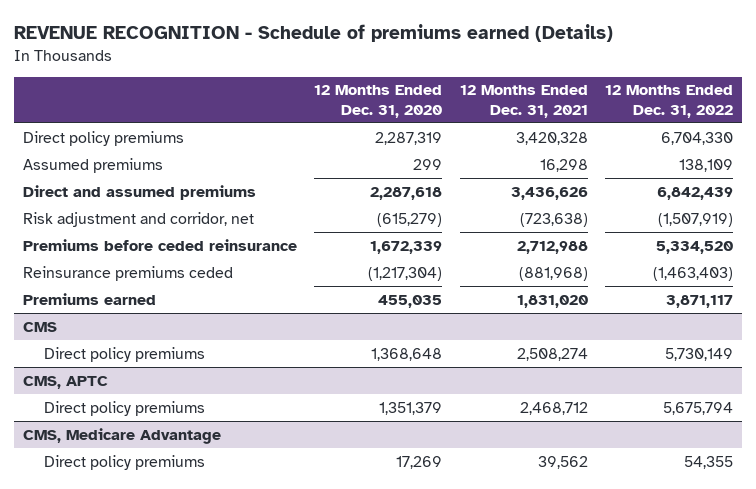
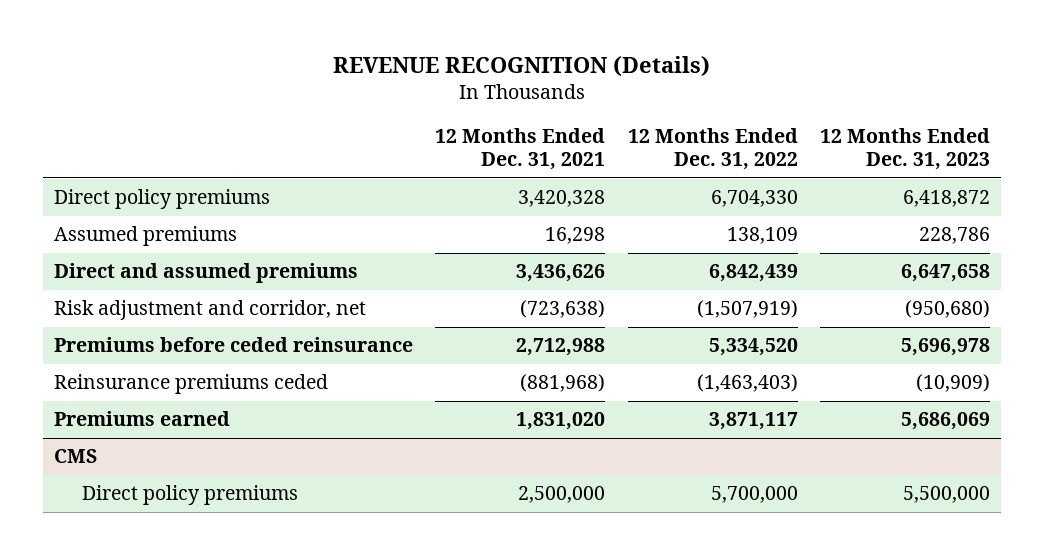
- REVENUE RECOGNITION - Schedule of premiums earned (Details)
+ REVENUE RECOGNITION (Details)
- | 12 Months Ended Dec. 31, 2020 | 12 Months Ended Dec. 31, 2021 | 12 Months Ended Dec. 31, 2022
+ | 12 Months Ended Dec. 31, 2021 | 12 Months Ended Dec. 31, 2022 | 12 Months Ended Dec. 31, 2023
@ CMS
- Direct policy premiums | 1,368,648 | 2,508,274 | 5,730,149
- CMS, APTC
- Direct policy premiums | 1,351,379 | 2,468,712 | 5,675,794
- CMS, Medicare Advantage
- Direct policy premiums | 17,269 | 39,562 | 54,355
@ CMS
+ Direct policy premiums | 2,500,000 | 5,700,000 | 5,500,000

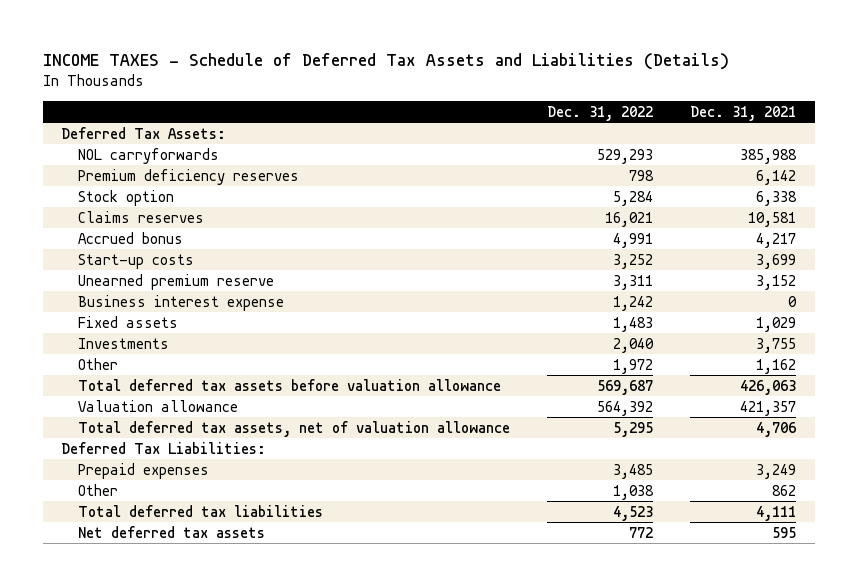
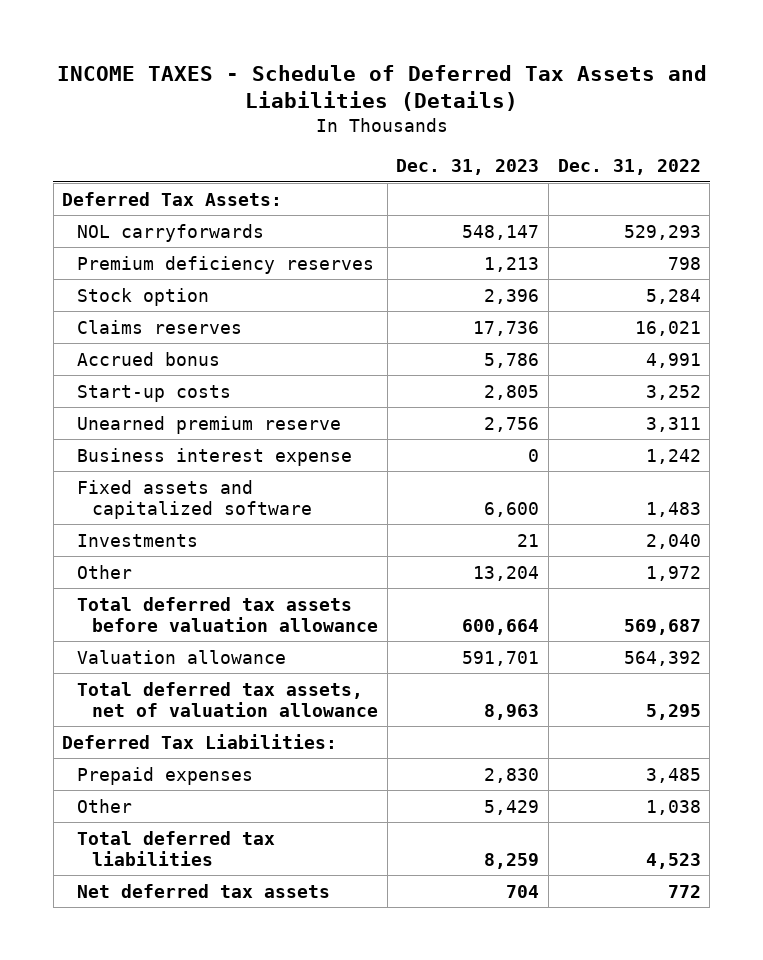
- | Dec. 31, 2022 | Dec. 31, 2021
+ | Dec. 31, 2023 | Dec. 31, 2022
- Fixed assets | 1,483 | 1,029
+ Fixed assets and capitalized software | 6,600 | 1,483

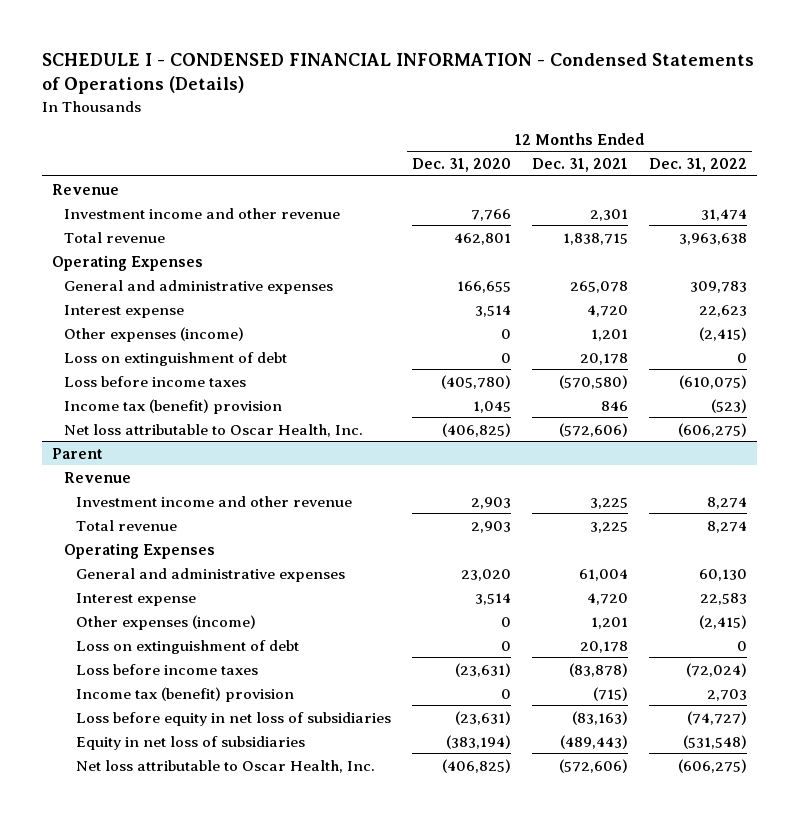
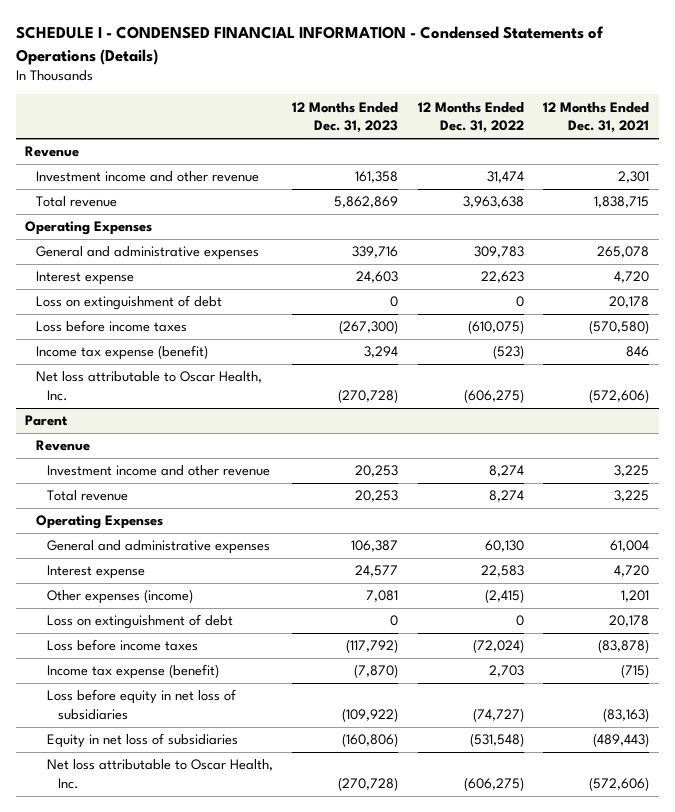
- | 12 Months Ended Dec. 31, 2020 | 12 Months Ended Dec. 31, 2021 | 12 Months Ended Dec. 31, 2022
+ | 12 Months Ended Dec. 31, 2023 | 12 Months Ended Dec. 31, 2022 | 12 Months Ended Dec. 31, 2021
- Other expenses (income) | 0 | 1,201 | (2,415)
- Income tax (benefit) provision | 1,045 | 846 | (523)
+ Income tax expense (benefit) | 3,294 | (523) | 846
@ Parent
- Income tax (benefit) provision | 0 | (715) | 2,703
+ Income tax expense (benefit) | (7,870) | 2,703 | (715)

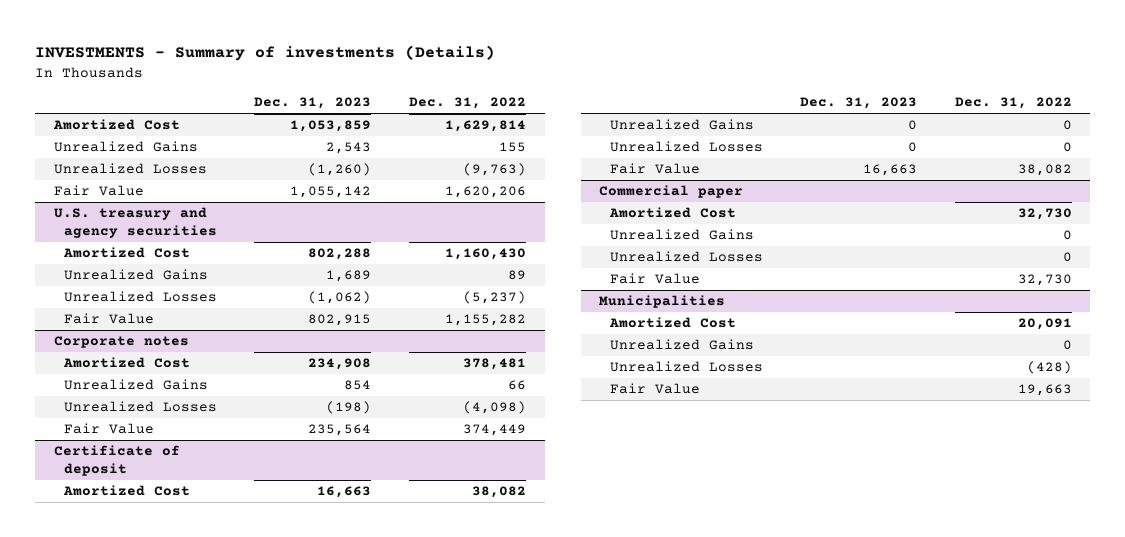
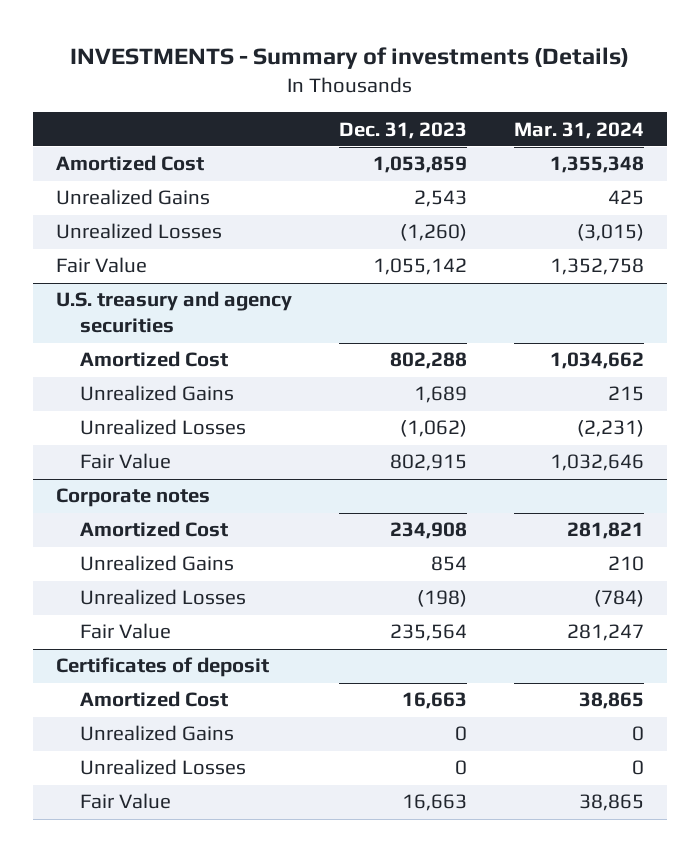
- | Dec. 31, 2023 | Dec. 31, 2022
+ | Dec. 31, 2023 | Mar. 31, 2024
- Certificate of deposit
+ Certificates of deposit
- Commercial paper
- Amortized Cost | | 32,730
- Unrealized Gains | | 0
- Unrealized Losses | | 0
- Fair Value | | 32,730
- Municipalities
- Amortized Cost | | 20,091
- Unrealized Gains | | 0
- Unrealized Losses | | (428)
- Fair Value | | 19,663

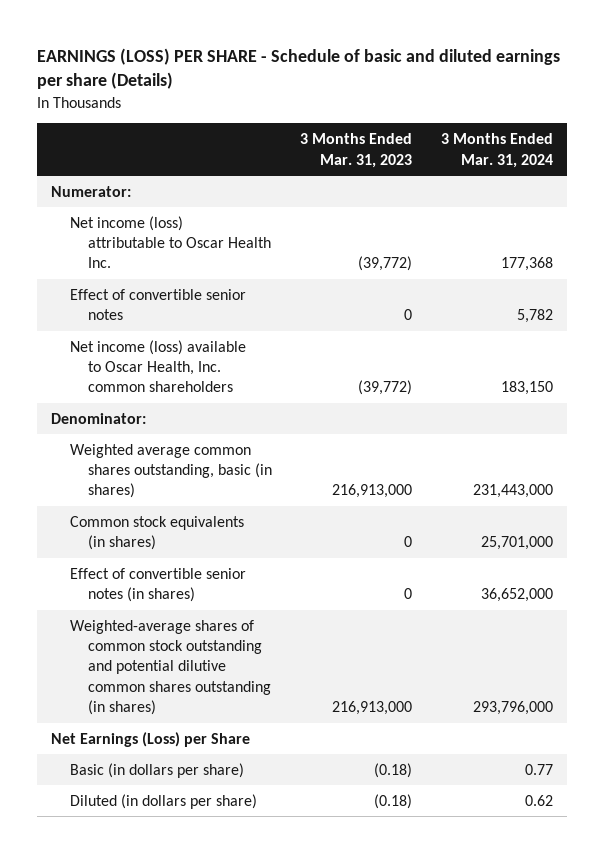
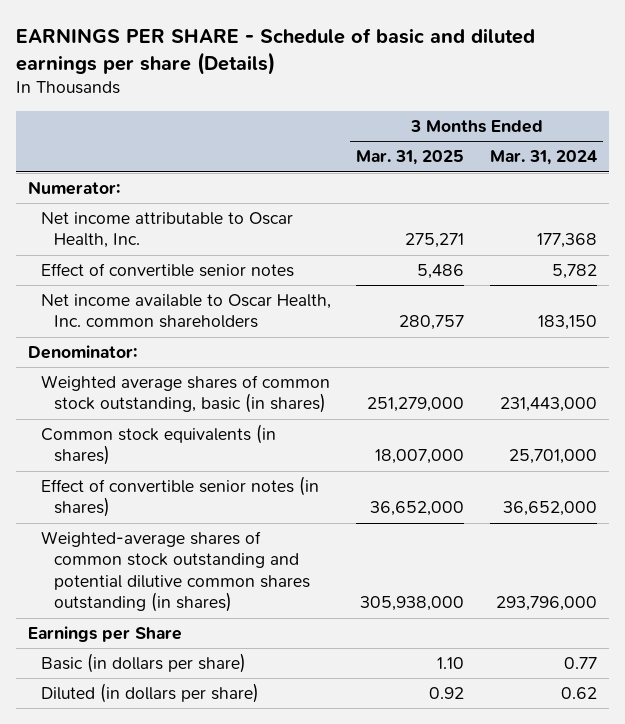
- EARNINGS (LOSS) PER SHARE - Schedule of basic and diluted earnings per share (Details)
+ EARNINGS PER SHARE - Schedule of basic and diluted earnings per share (Details)
- | 3 Months Ended Mar. 31, 2023 | 3 Months Ended Mar. 31, 2024
+ | 3 Months Ended Mar. 31, 2025 | 3 Months Ended Mar. 31, 2024
- Net income (loss) attributable to Oscar Health Inc. | (39,772) | 177,368
+ Net income attributable to Oscar Health, Inc. | 275,271 | 177,368
- Net income (loss) available to Oscar Health, Inc. common shareholders | (39,772) | 183,150
+ Net income available to Oscar Health, Inc. common shareholders | 280,757 | 183,150
- Weighted average common shares outstanding, basic (in shares) | 216,913,000 | 231,443,000
+ Weighted average shares of common stock outstanding, basic (in shares) | 251,279,000 | 231,443,000
- Net Earnings (Loss) per Share
+ Earnings per Share

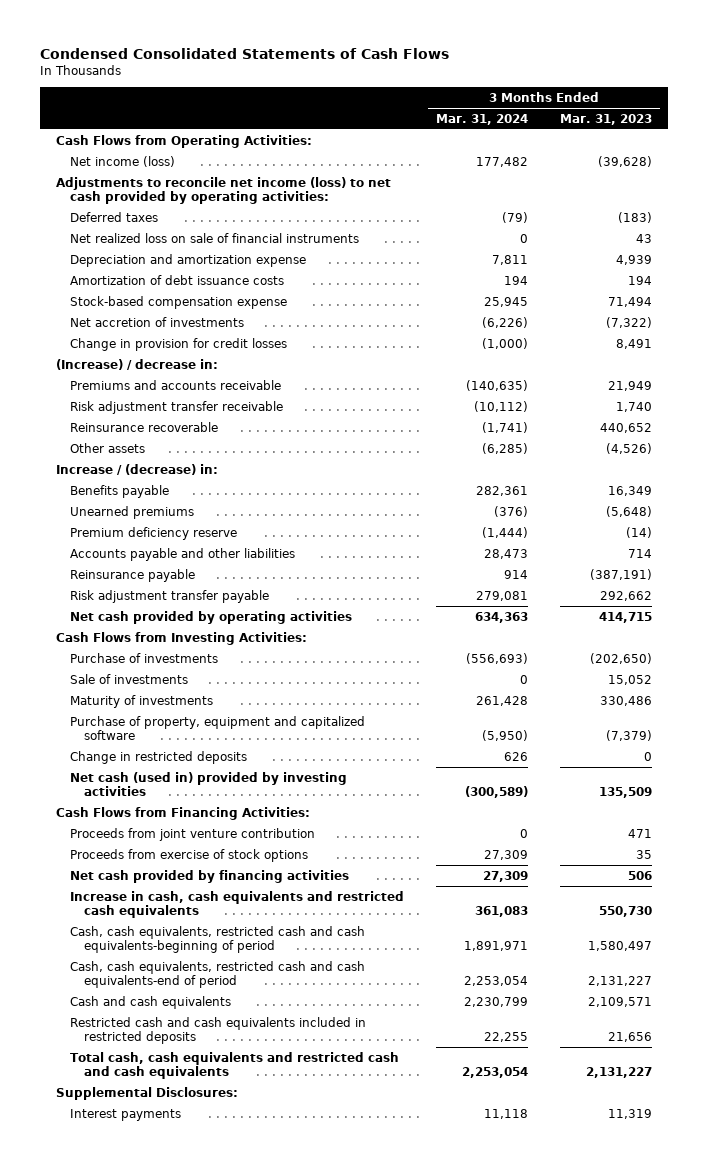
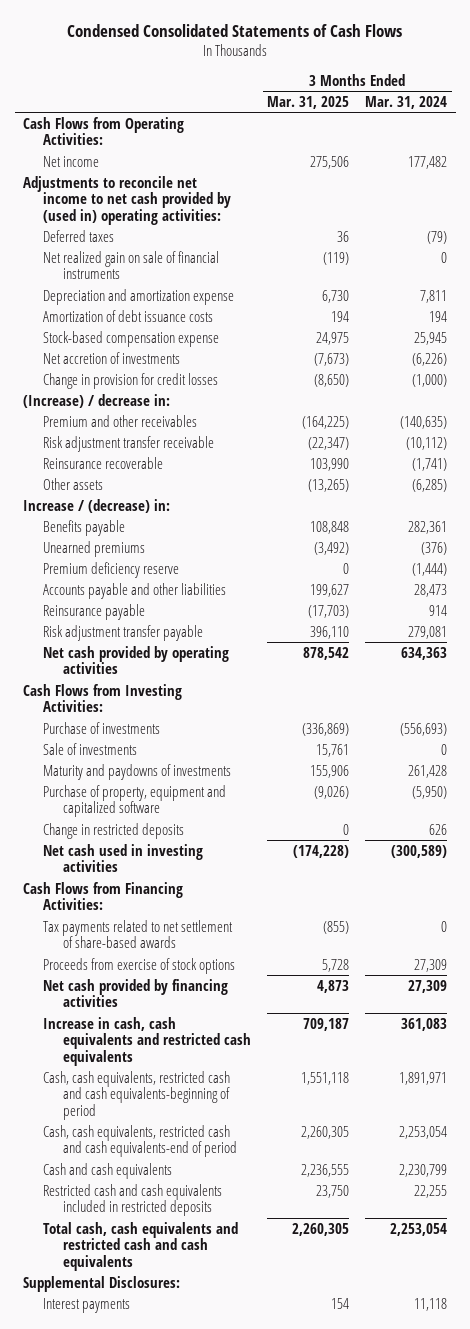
- | 3 Months Ended Mar. 31, 2024 | 3 Months Ended Mar. 31, 2023
+ | 3 Months Ended Mar. 31, 2025 | 3 Months Ended Mar. 31, 2024
- Net income (loss) | 177,482 | (39,628)
- Adjustments to reconcile net income (loss) to net cash provided by operating activities:
+ Net income | 275,506 | 177,482
+ Adjustments to reconcile net income to net cash provided by (used in) operating activities:
- Net realized loss on sale of financial instruments | 0 | 43
+ Net realized gain on sale of financial instruments | (119) | 0
- Premiums and accounts receivable | (140,635) | 21,949
+ Premium and other receivables | (164,225) | (140,635)
- Maturity of investments | 261,428 | 330,486
+ Maturity and paydowns of investments | 155,906 | 261,428
- Net cash (used in) provided by investing activities | (300,589) | 135,509
+ Net cash used in investing activities | (174,228) | (300,589)
- Proceeds from joint venture contribution | 0 | 471
+ Tax payments related to net settlement of share-based awards | (855) | 0

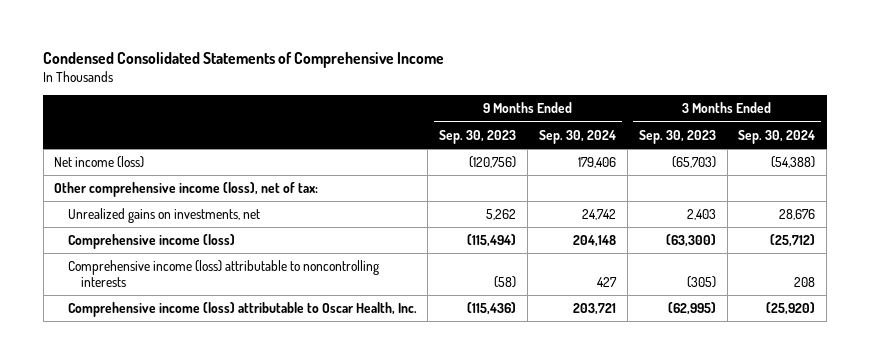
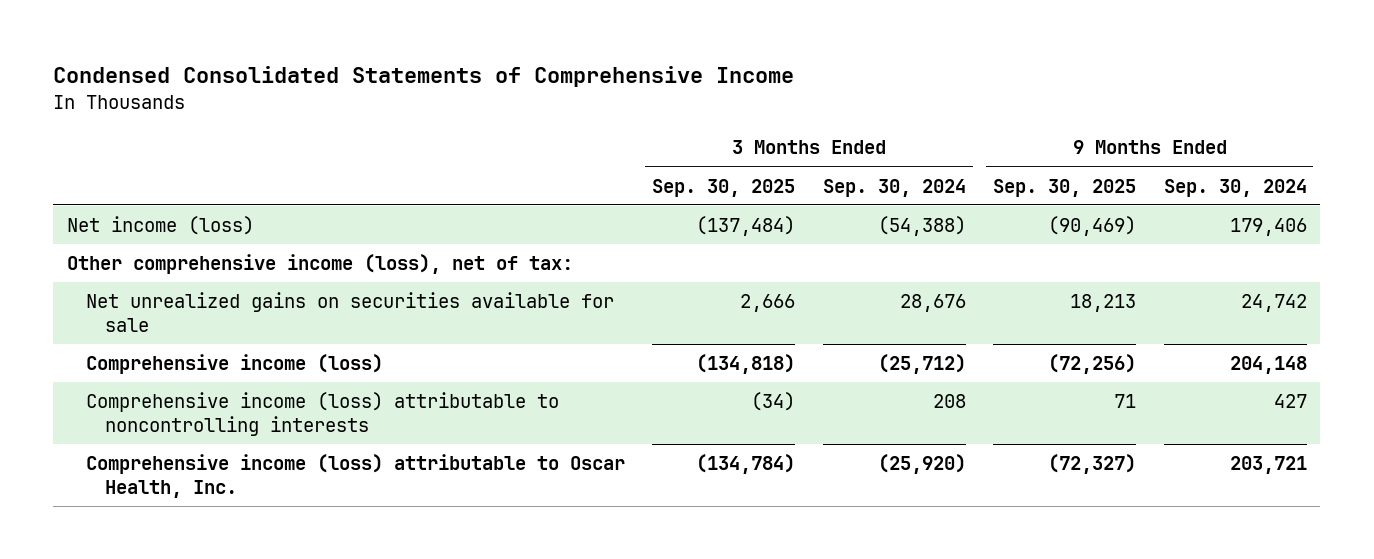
- | 9 Months Ended Sep. 30, 2023 | 9 Months Ended Sep. 30, 2024 | 3 Months Ended Sep. 30, 2023 | 3 Months Ended Sep. 30, 2024
+ | 3 Months Ended Sep. 30, 2025 | 3 Months Ended Sep. 30, 2024 | 9 Months Ended Sep. 30, 2025 | 9 Months Ended Sep. 30, 2024
- Unrealized gains on investments, net | 5,262 | 24,742 | 2,403 | 28,676
+ Net unrealized gains on securities available for sale | 2,666 | 28,676 | 18,213 | 24,742

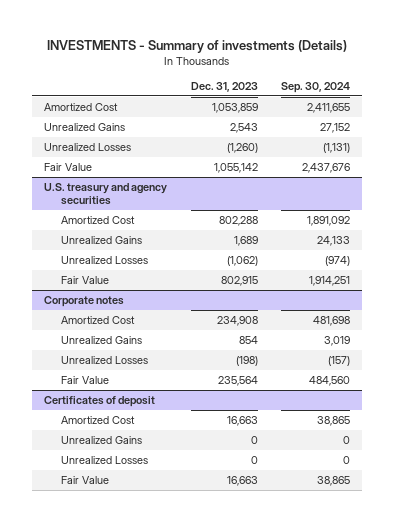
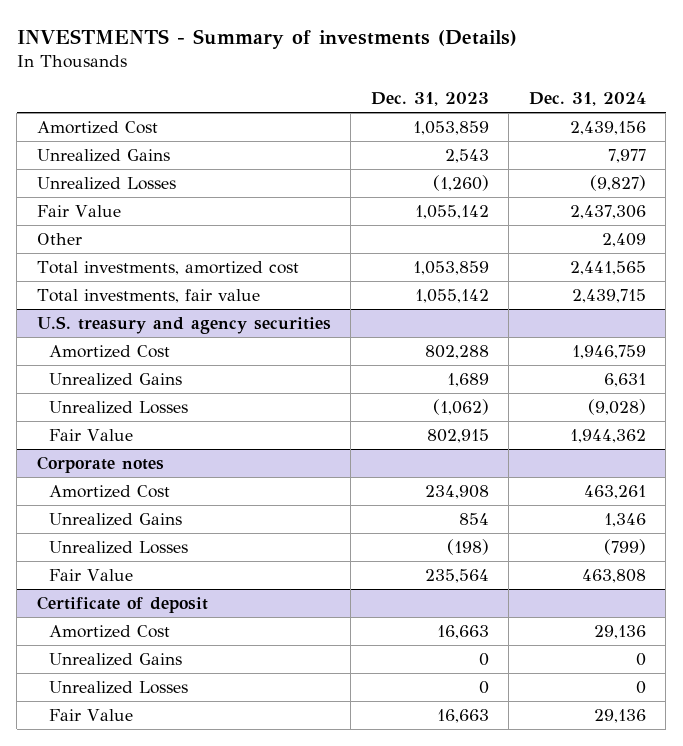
- | Dec. 31, 2023 | Sep. 30, 2024
+ | Dec. 31, 2023 | Dec. 31, 2024
+ Other | | 2,409
+ Total investments, amortized cost | 1,053,859 | 2,441,565
+ Total investments, fair value | 1,055,142 | 2,439,715
- Certificates of deposit
+ Certificate of deposit

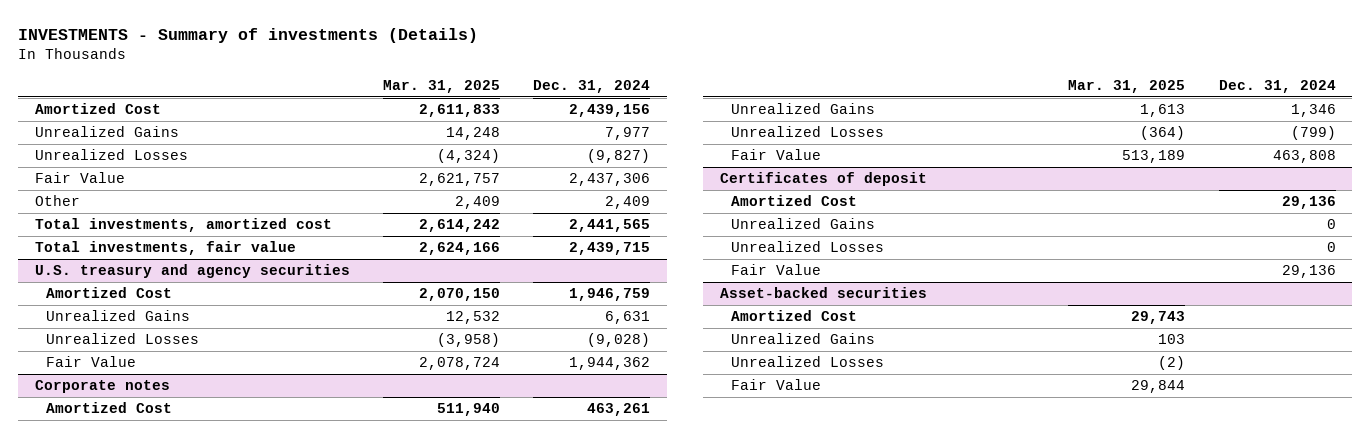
- | Dec. 31, 2023 | Dec. 31, 2024
+ | Mar. 31, 2025 | Dec. 31, 2024
- Certificate of deposit
+ Certificates of deposit
+ Asset-backed securities
+ Amortized Cost | 29,743 |
+ Unrealized Gains | 103 |
+ Unrealized Losses | (2) |
+ Fair Value | 29,844 |

